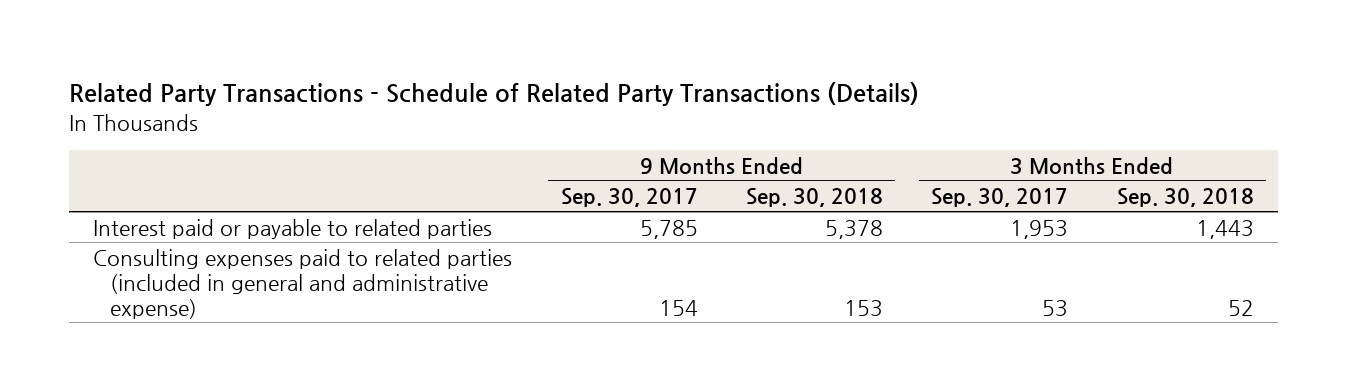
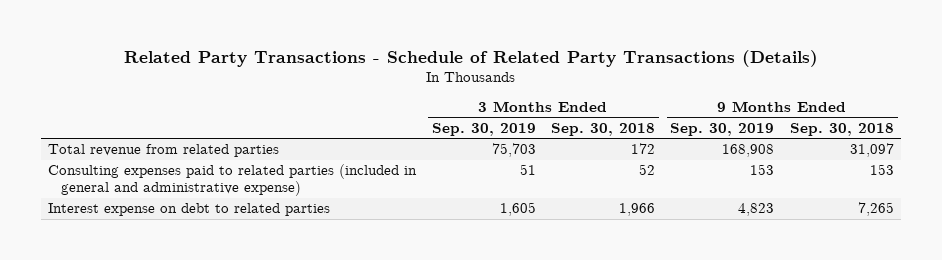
- | 9 Months Ended Sep. 30, 2017 | 9 Months Ended Sep. 30, 2018 | 3 Months Ended Sep. 30, 2017 | 3 Months Ended Sep. 30, 2018
+ | 3 Months Ended Sep. 30, 2019 | 3 Months Ended Sep. 30, 2018 | 9 Months Ended Sep. 30, 2019 | 9 Months Ended Sep. 30, 2018
- Interest paid or payable to related parties | 5,785 | 5,378 | 1,953 | 1,443
+ Total revenue from related parties | 75,703 | 172 | 168,908 | 31,097
+ Interest expense on debt to related parties | 1,605 | 1,966 | 4,823 | 7,265

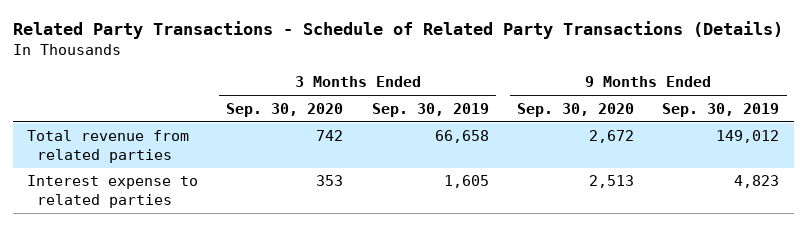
- | 3 Months Ended Sep. 30, 2019 | 3 Months Ended Sep. 30, 2018 | 9 Months Ended Sep. 30, 2019 | 9 Months Ended Sep. 30, 2018
+ | 3 Months Ended Sep. 30, 2020 | 3 Months Ended Sep. 30, 2019 | 9 Months Ended Sep. 30, 2020 | 9 Months Ended Sep. 30, 2019
- Total revenue from related parties | 75,703 | 172 | 168,908 | 31,097
- Consulting expenses paid to related parties (included in general and administrative expense) | 51 | 52 | 153 | 153
- Interest expense on debt to related parties | 1,605 | 1,966 | 4,823 | 7,265
+ Total revenue from related parties | 742 | 66,658 | 2,672 | 149,012
+ Interest expense to related parties | 353 | 1,605 | 2,513 | 4,823

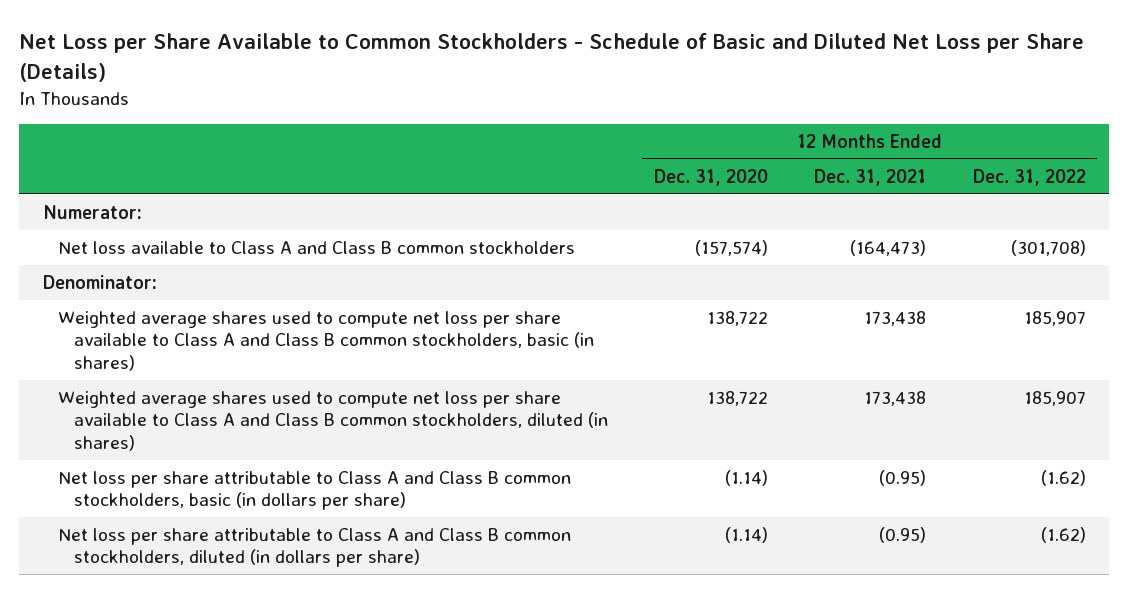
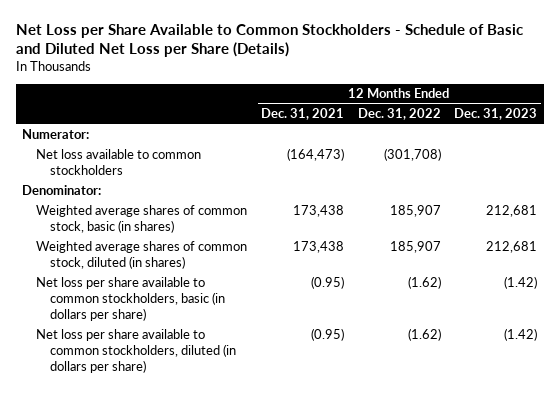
- | 12 Months Ended Dec. 31, 2020 | 12 Months Ended Dec. 31, 2021 | 12 Months Ended Dec. 31, 2022
+ | 12 Months Ended Dec. 31, 2021 | 12 Months Ended Dec. 31, 2022 | 12 Months Ended Dec. 31, 2023
- Net loss available to Class A and Class B common stockholders | (157,574) | (164,473) | (301,708)
+ Net loss available to common stockholders | (164,473) | (301,708) |
- Weighted average shares used to compute net loss per share available to Class A and Class B common stockholders, basic (in shares) | 138,722 | 173,438 | 185,907
- Weighted average shares used to compute net loss per share available to Class A and Class B common stockholders, diluted (in shares) | 138,722 | 173,438 | 185,907
- Net loss per share attributable to Class A and Class B common stockholders, basic (in dollars per share) | (1.14) | (0.95) | (1.62)
- Net loss per share attributable to Class A and Class B common stockholders, diluted (in dollars per share) | (1.14) | (0.95) | (1.62)
+ Weighted average shares of common stock, basic (in shares) | 173,438 | 185,907 | 212,681
+ Weighted average shares of common stock, diluted (in shares) | 173,438 | 185,907 | 212,681
+ Net loss per share available to common stockholders, basic (in dollars per share) | (0.95) | (1.62) | (1.42)
+ Net loss per share available to common stockholders, diluted (in dollars per share) | (0.95) | (1.62) | (1.42)

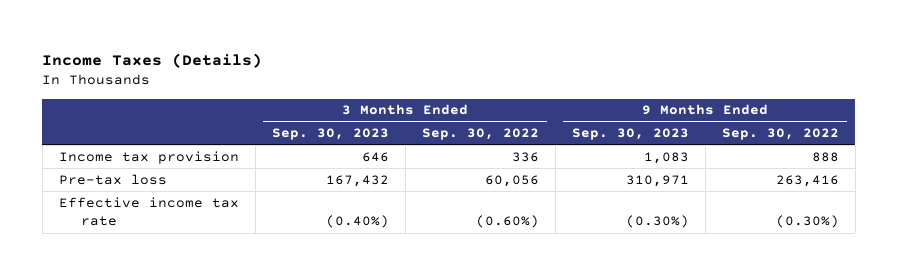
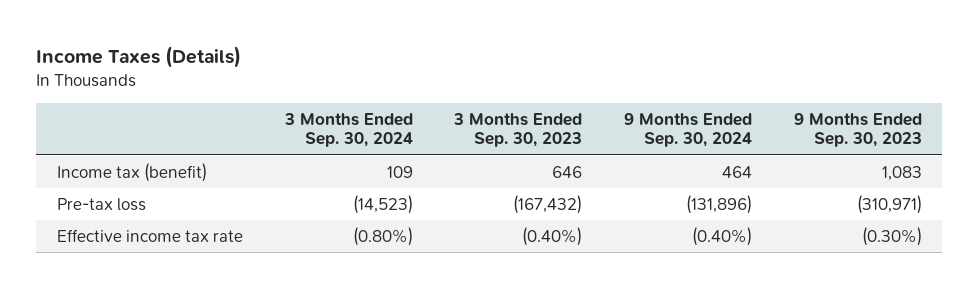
- | 3 Months Ended Sep. 30, 2023 | 3 Months Ended Sep. 30, 2022 | 9 Months Ended Sep. 30, 2023 | 9 Months Ended Sep. 30, 2022
+ | 3 Months Ended Sep. 30, 2024 | 3 Months Ended Sep. 30, 2023 | 9 Months Ended Sep. 30, 2024 | 9 Months Ended Sep. 30, 2023
- Income tax provision | 646 | 336 | 1,083 | 888
- Pre-tax loss | 167,432 | 60,056 | 310,971 | 263,416
+ Income tax (benefit) | 109 | 646 | 464 | 1,083
+ Pre-tax loss | (14,523) | (167,432) | (131,896) | (310,971)

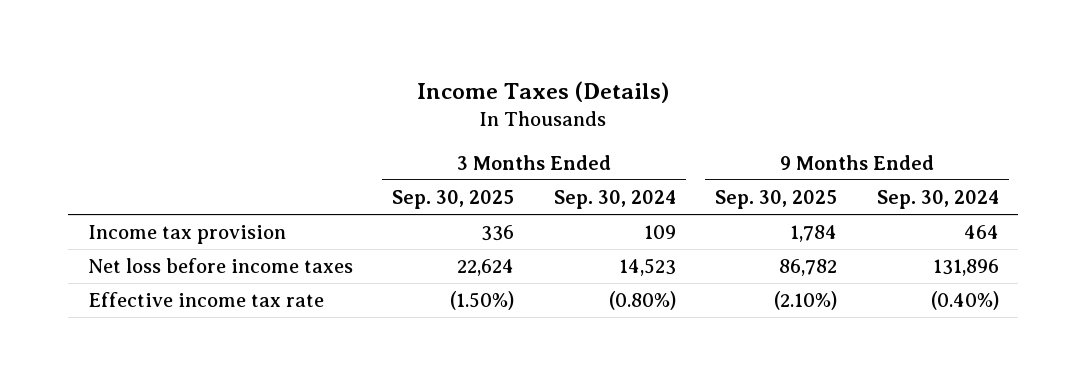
- | 3 Months Ended Sep. 30, 2024 | 3 Months Ended Sep. 30, 2023 | 9 Months Ended Sep. 30, 2024 | 9 Months Ended Sep. 30, 2023
+ | 3 Months Ended Sep. 30, 2025 | 3 Months Ended Sep. 30, 2024 | 9 Months Ended Sep. 30, 2025 | 9 Months Ended Sep. 30, 2024
- Income tax (benefit) | 109 | 646 | 464 | 1,083
- Pre-tax loss | (14,523) | (167,432) | (131,896) | (310,971)
+ Income tax provision | 336 | 109 | 1,784 | 464
+ Net loss before income taxes | 22,624 | 14,523 | 86,782 | 131,896

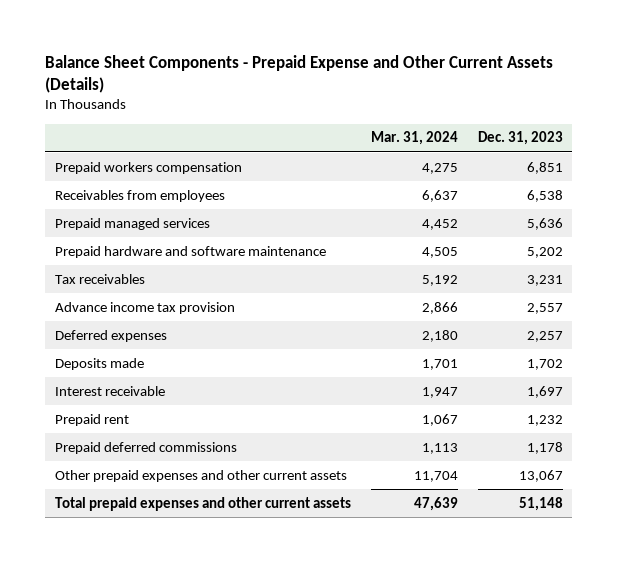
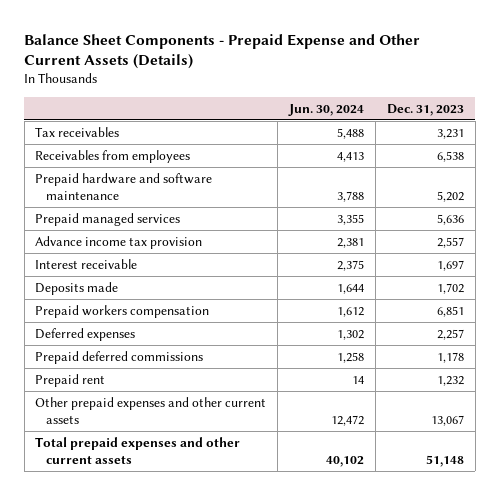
- | Mar. 31, 2024 | Dec. 31, 2023
+ | Jun. 30, 2024 | Dec. 31, 2023
moved up: Tax receivables | 5,488 | 3,231
moved down: Prepaid managed services | 3,355 | 5,636
moved down: Deposits made | 1,644 | 1,702
moved down: Prepaid workers compensation | 1,612 | 6,851
moved down: Deferred expenses | 1,302 | 2,257
moved down: Prepaid rent | 14 | 1,232

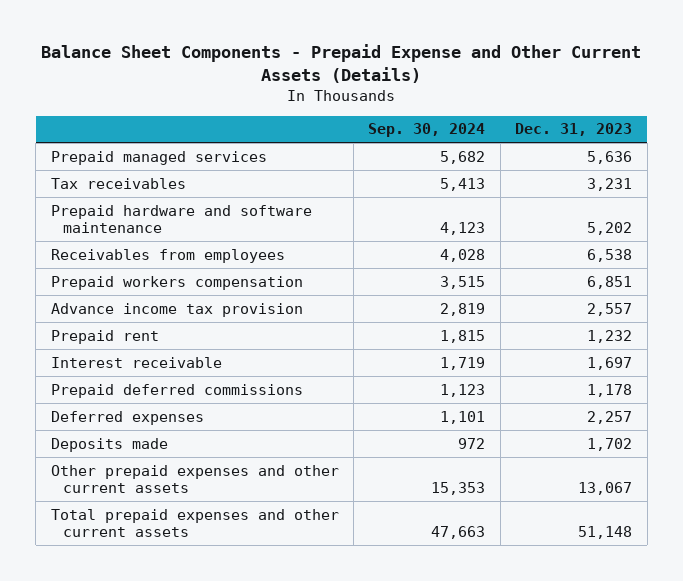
- | Jun. 30, 2024 | Dec. 31, 2023
+ | Sep. 30, 2024 | Dec. 31, 2023
moved up: Prepaid managed services | 5,682 | 5,636
moved down: Receivables from employees | 4,028 | 6,538
moved up: Prepaid workers compensation | 3,515 | 6,851
moved up: Prepaid rent | 1,815 | 1,232
moved down: Deferred expenses | 1,101 | 2,257
moved down: Deposits made | 972 | 1,702

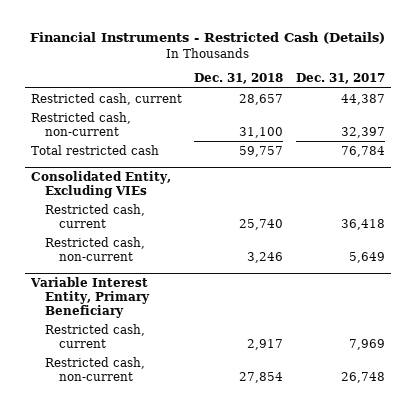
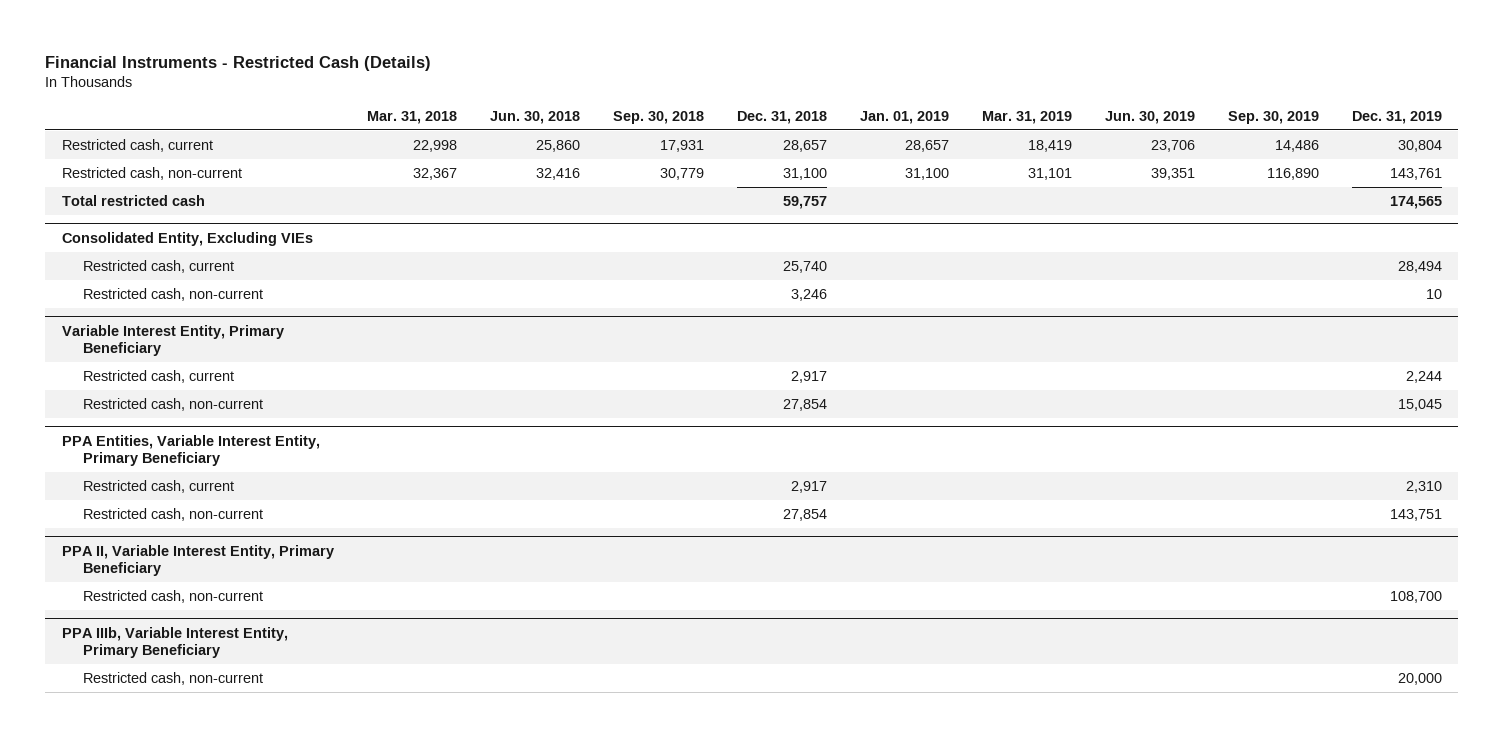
- | Dec. 31, 2018 | Dec. 31, 2017
+ | Mar. 31, 2018 | Jun. 30, 2018 | Sep. 30, 2018 | Dec. 31, 2018 | Jan. 01, 2019 | Mar. 31, 2019 | Jun. 30, 2019 | Sep. 30, 2019 | Dec. 31, 2019
+ PPA Entities, Variable Interest Entity, Primary Beneficiary
+ Restricted cash, current | | | | 2,917 | | | | | 2,310
+ Restricted cash, non-current | | | | 27,854 | | | | | 143,751
+ PPA II, Variable Interest Entity, Primary Beneficiary
+ Restricted cash, non-current | | | | | | | | | 108,700
+ PPA IIIb, Variable Interest Entity, Primary Beneficiary
+ Restricted cash, non-current | | | | | | | | | 20,000

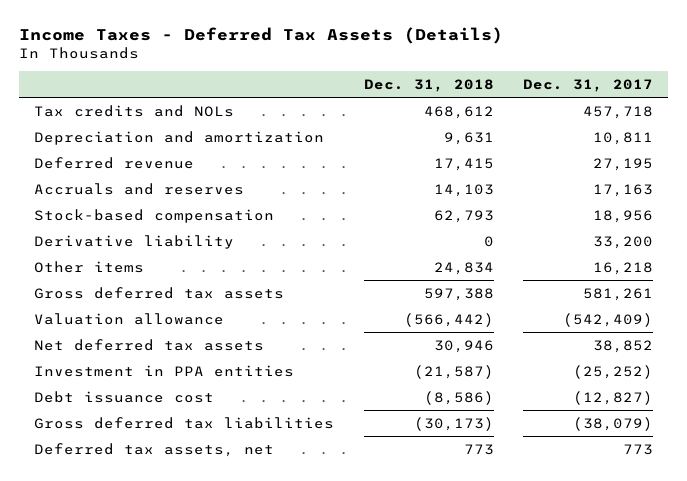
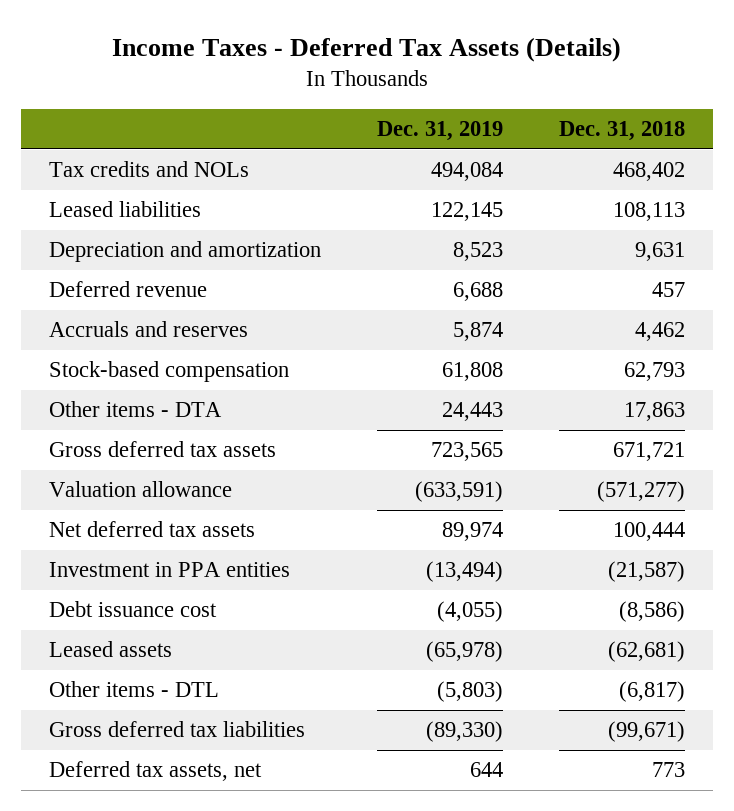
- | Dec. 31, 2018 | Dec. 31, 2017
+ | Dec. 31, 2019 | Dec. 31, 2018
- Tax credits and NOLs | 468,612 | 457,718
+ Tax credits and NOLs | 494,084 | 468,402
+ Leased liabilities | 122,145 | 108,113
- Deferred revenue | 17,415 | 27,195
- Accruals and reserves | 14,103 | 17,163
+ Deferred revenue | 6,688 | 457
+ Accruals and reserves | 5,874 | 4,462
- Derivative liability | 0 | 33,200
- Other items | 24,834 | 16,218
- Gross deferred tax assets | 597,388 | 581,261
- Valuation allowance | (566,442) | (542,409)
- Net deferred tax assets | 30,946 | 38,852
+ Other items - DTA | 24,443 | 17,863
+ Gross deferred tax assets | 723,565 | 671,721
+ Valuation allowance | (633,591) | (571,277)
+ Net deferred tax assets | 89,974 | 100,444
- Gross deferred tax liabilities | (30,173) | (38,079)
+ Leased assets | (65,978) | (62,681)
+ Other items - DTL | (5,803) | (6,817)
+ Gross deferred tax liabilities | (89,330) | (99,671)

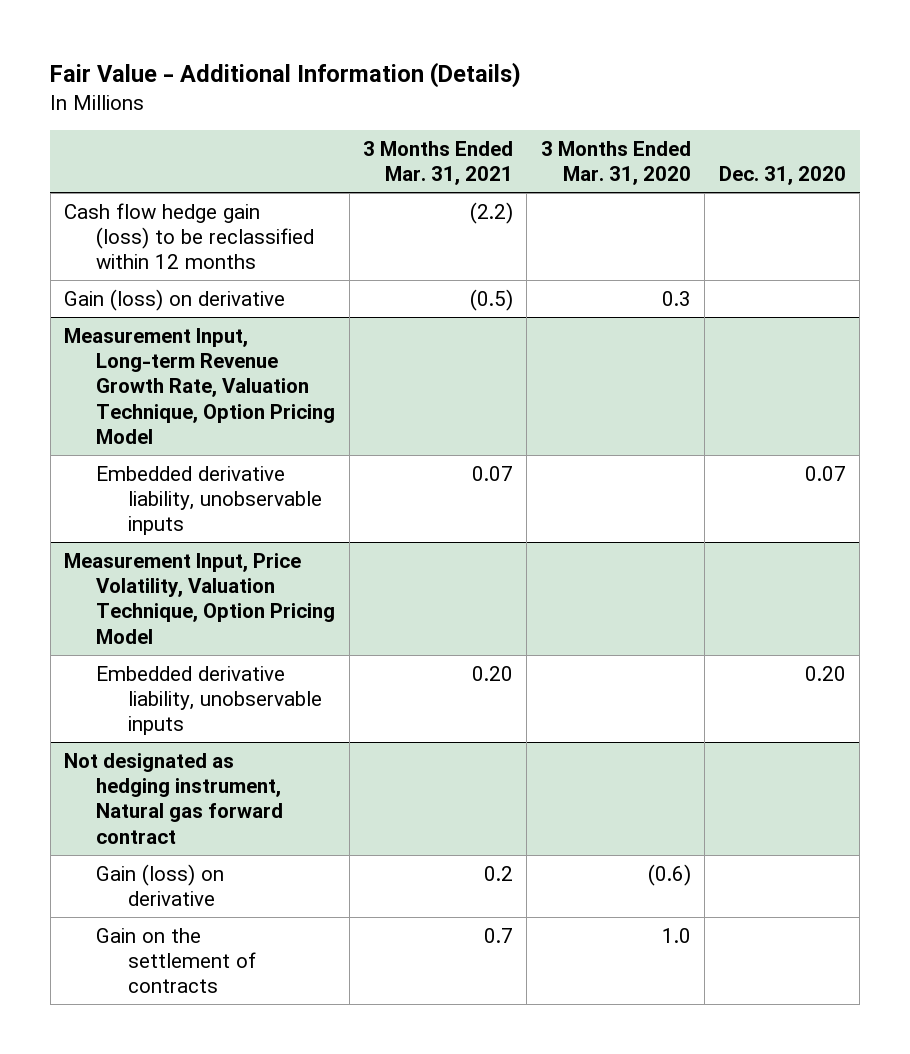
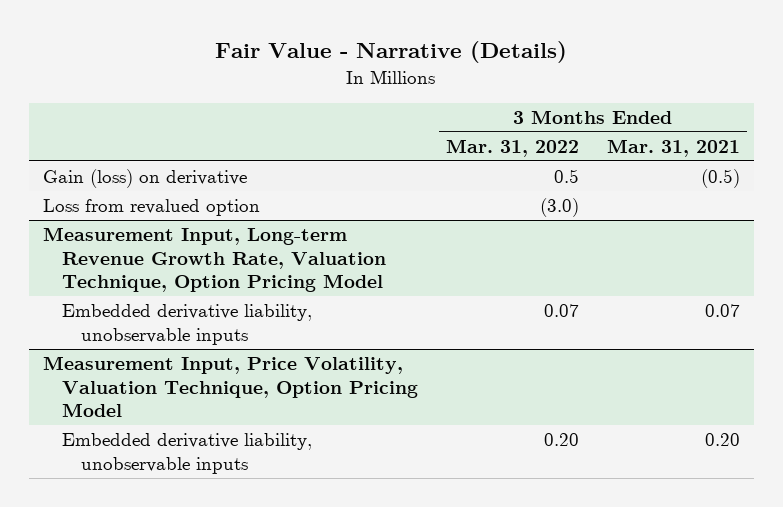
- Fair Value - Additional Information (Details)
+ Fair Value - Narrative (Details)
- | 3 Months Ended Mar. 31, 2021 | 3 Months Ended Mar. 31, 2020 | Dec. 31, 2020
+ | 3 Months Ended Mar. 31, 2022 | 3 Months Ended Mar. 31, 2021
- Cash flow hedge gain (loss) to be reclassified within 12 months | (2.2) | |
+ Loss from revalued option | (3.0) |
- Not designated as hedging instrument, Natural gas forward contract
- Gain (loss) on derivative | 0.2 | (0.6) |
- Gain on the settlement of contracts | 0.7 | 1.0 |

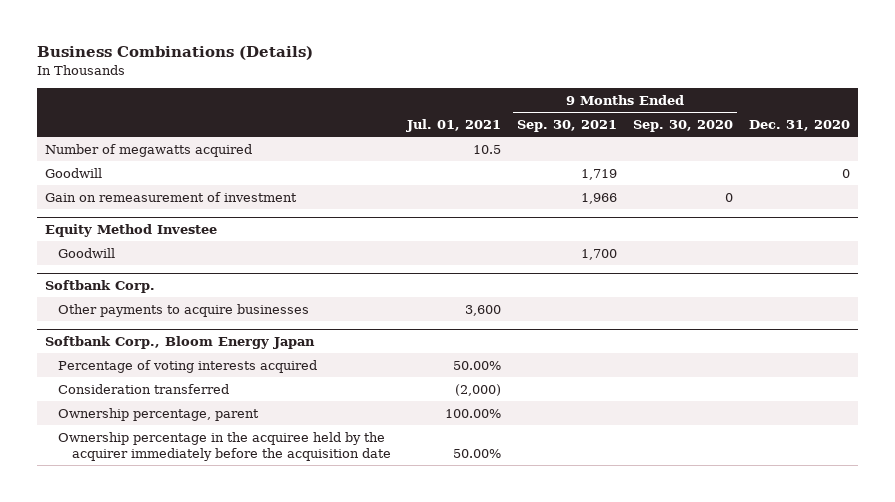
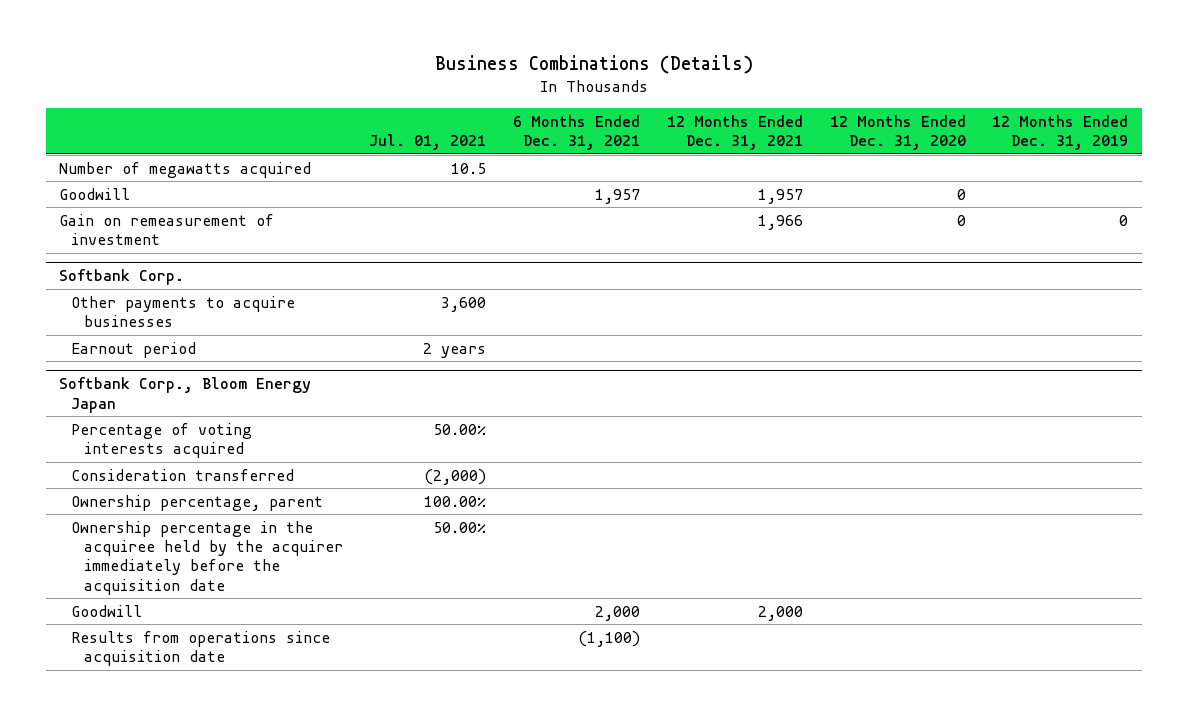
- | Jul. 01, 2021 | 9 Months Ended Sep. 30, 2021 | 9 Months Ended Sep. 30, 2020 | Dec. 31, 2020
+ | Jul. 01, 2021 | 6 Months Ended Dec. 31, 2021 | 12 Months Ended Dec. 31, 2021 | 12 Months Ended Dec. 31, 2020 | 12 Months Ended Dec. 31, 2019
- Equity Method Investee
- Goodwill | | 1,700 | |
@ Softbank Corp.
+ Earnout period | 2 years | | | |
@ Softbank Corp., Bloom Energy Japan
+ Goodwill | | 2,000 | 2,000 | |
+ Results from operations since acquisition date | | (1,100) | | |

